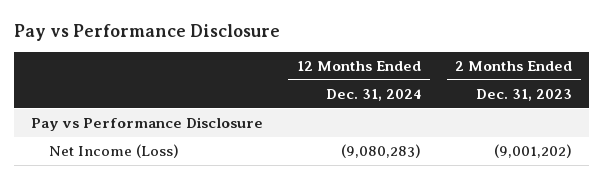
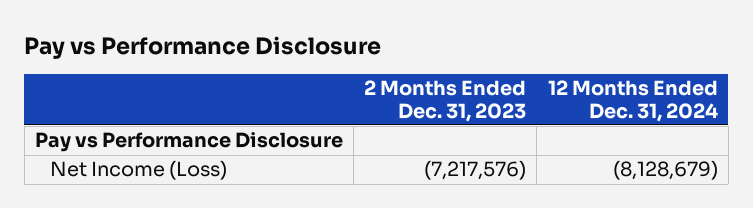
- | 12 Months Ended Dec. 31, 2024 | 2 Months Ended Dec. 31, 2023
+ | 2 Months Ended Dec. 31, 2023 | 12 Months Ended Dec. 31, 2024
- Net Income (Loss) | (9,080,283) | (9,001,202)
+ Net Income (Loss) | (7,217,576) | (8,128,679)

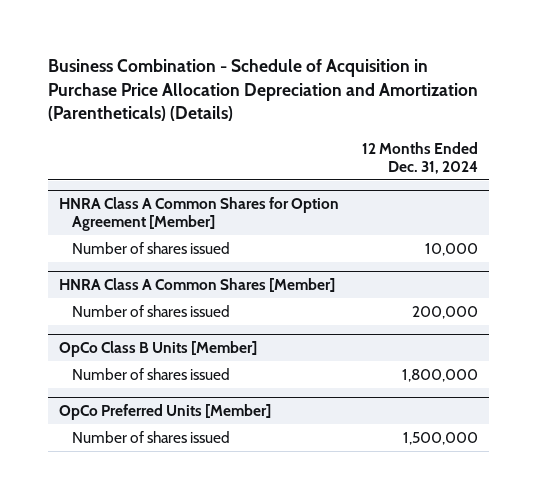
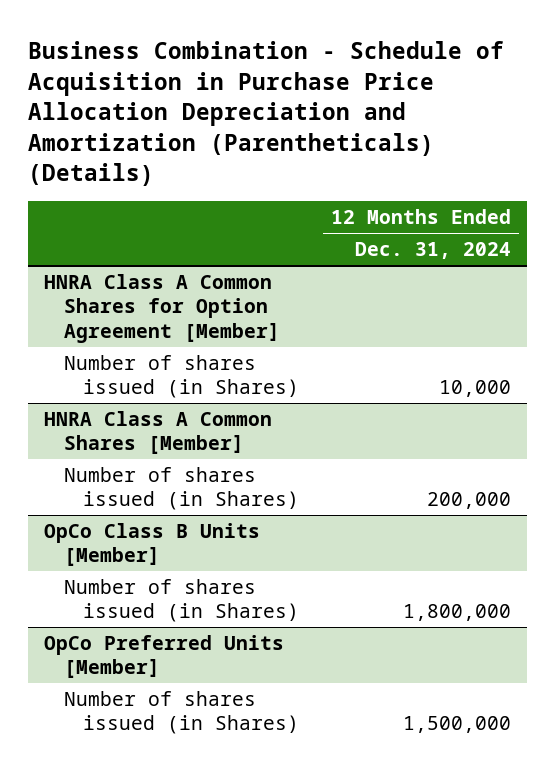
@ HNRA Class A Common Shares for Option Agreement [Member]
- Number of shares issued | 10,000
+ Number of shares issued (in Shares) | 10,000
@ HNRA Class A Common Shares [Member]
- Number of shares issued | 200,000
+ Number of shares issued (in Shares) | 200,000
@ OpCo Class B Units [Member]
- Number of shares issued | 1,800,000
+ Number of shares issued (in Shares) | 1,800,000
@ OpCo Preferred Units [Member]
- Number of shares issued | 1,500,000
+ Number of shares issued (in Shares) | 1,500,000

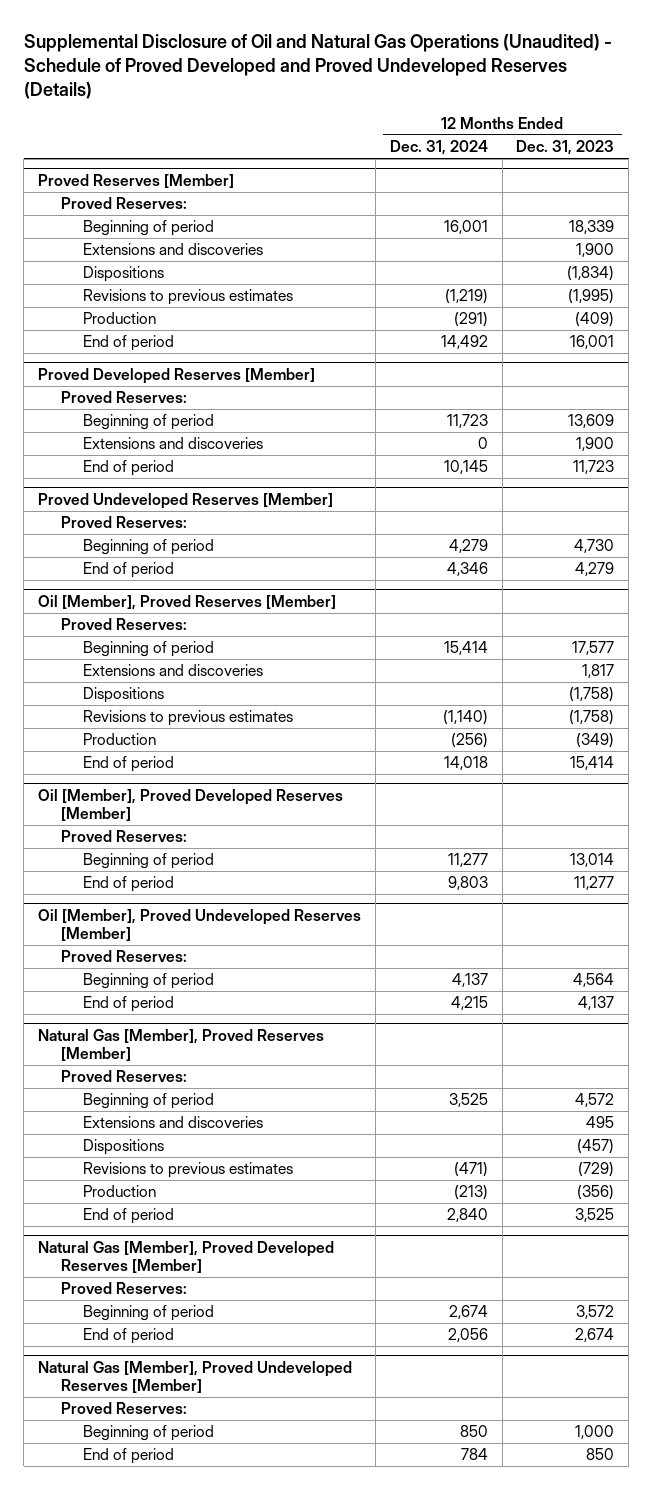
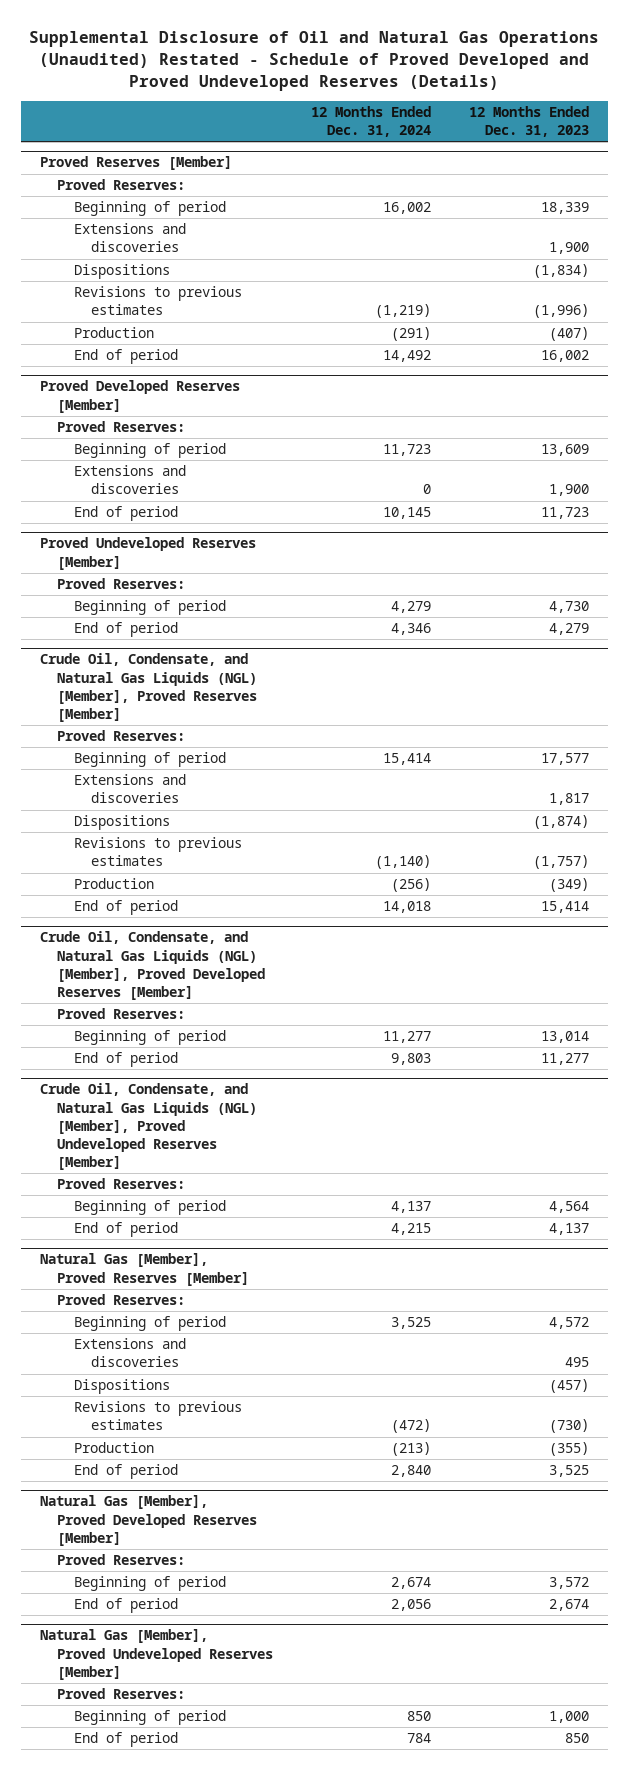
- Supplemental Disclosure of Oil and Natural Gas Operations (Unaudited) - Schedule of Proved Developed and Proved Undeveloped Reserves (Details)
+ Supplemental Disclosure of Oil and Natural Gas Operations (Unaudited) Restated - Schedule of Proved Developed and Proved Undeveloped Reserves (Details)
@ Proved Reserves [Member]
- Beginning of period | 16,001 | 18,339
+ Beginning of period | 16,002 | 18,339
- Revisions to previous estimates | (1,219) | (1,995)
- Production | (291) | (409)
- End of period | 14,492 | 16,001
+ Revisions to previous estimates | (1,219) | (1,996)
+ Production | (291) | (407)
+ End of period | 14,492 | 16,002
- Oil [Member], Proved Reserves [Member]
+ Crude Oil, Condensate, and Natural Gas Liquids (NGL) [Member], Proved Reserves [Member]
- Dispositions | | (1,758)
- Revisions to previous estimates | (1,140) | (1,758)
+ Dispositions | | (1,874)
+ Revisions to previous estimates | (1,140) | (1,757)
- Oil [Member], Proved Developed Reserves [Member]
+ Crude Oil, Condensate, and Natural Gas Liquids (NGL) [Member], Proved Developed Reserves [Member]
- Oil [Member], Proved Undeveloped Reserves [Member]
+ Crude Oil, Condensate, and Natural Gas Liquids (NGL) [Member], Proved Undeveloped Reserves [Member]
@ Natural Gas [Member], Proved Reserves [Member]
- Revisions to previous estimates | (471) | (729)
- Production | (213) | (356)
+ Revisions to previous estimates | (472) | (730)
+ Production | (213) | (355)

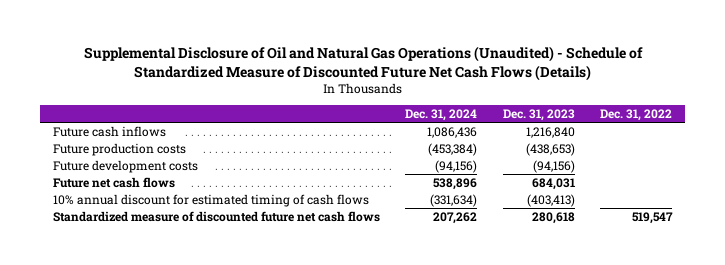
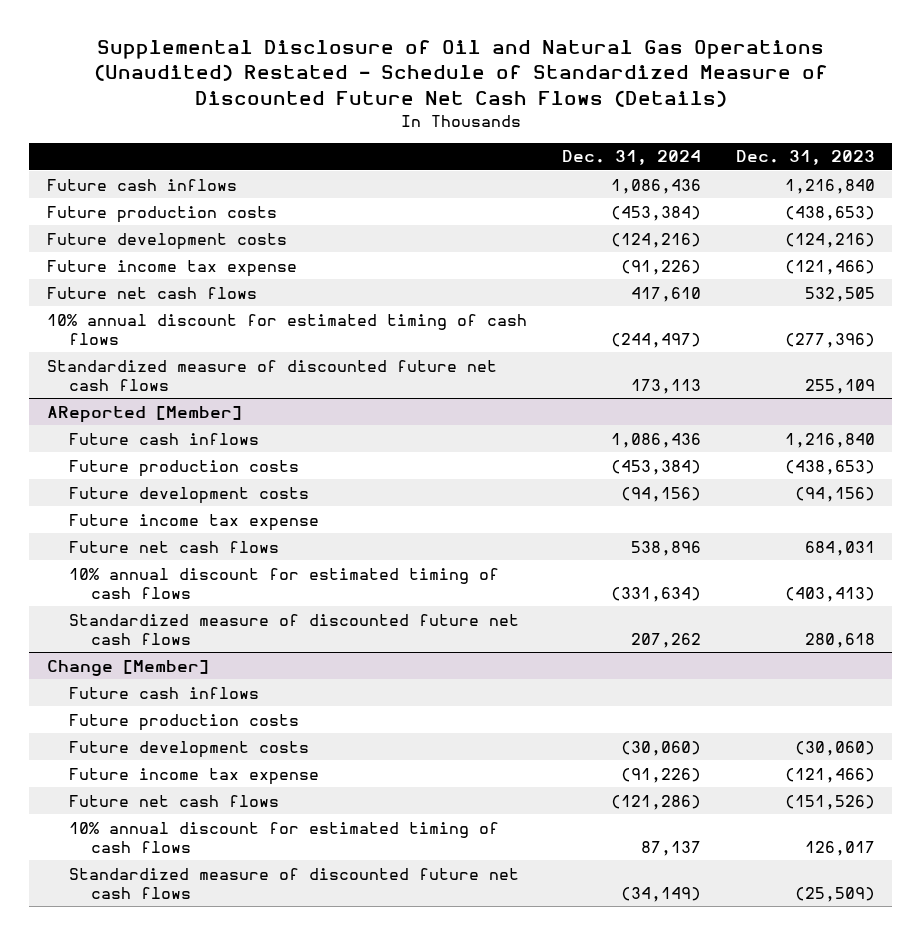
- Supplemental Disclosure of Oil and Natural Gas Operations (Unaudited) - Schedule of Standardized Measure of Discounted Future Net Cash Flows (Details)
+ Supplemental Disclosure of Oil and Natural Gas Operations (Unaudited) Restated - Schedule of Standardized Measure of Discounted Future Net Cash Flows (Details)
- | Dec. 31, 2024 | Dec. 31, 2023 | Dec. 31, 2022
+ | Dec. 31, 2024 | Dec. 31, 2023
+ Future development costs | (124,216) | (124,216)
+ Future income tax expense | (91,226) | (121,466)
+ Future net cash flows | 417,610 | 532,505
+ 10% annual discount for estimated timing of cash flows | (244,497) | (277,396)
+ Standardized measure of discounted future net cash flows | 173,113 | 255,109
+ AReported [Member]
+ Future cash inflows | 1,086,436 | 1,216,840
+ Future production costs | (453,384) | (438,653)
+ Future income tax expense
+ Change [Member]
+ Future cash inflows
+ Future production costs
+ Future development costs | (30,060) | (30,060)
+ Future income tax expense | (91,226) | (121,466)
+ Future net cash flows | (121,286) | (151,526)
+ 10% annual discount for estimated timing of cash flows | 87,137 | 126,017
+ Standardized measure of discounted future net cash flows | (34,149) | (25,509)

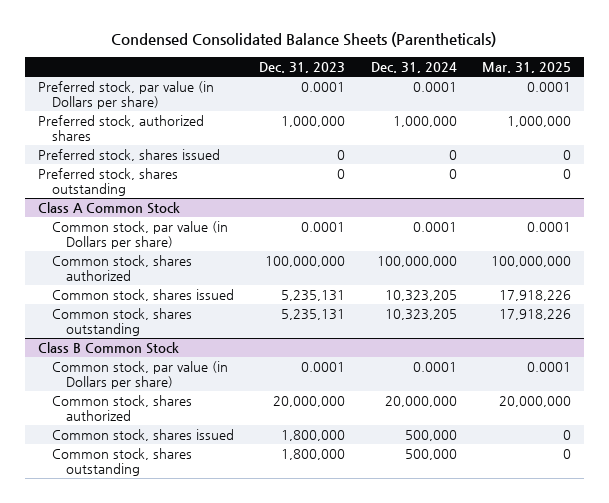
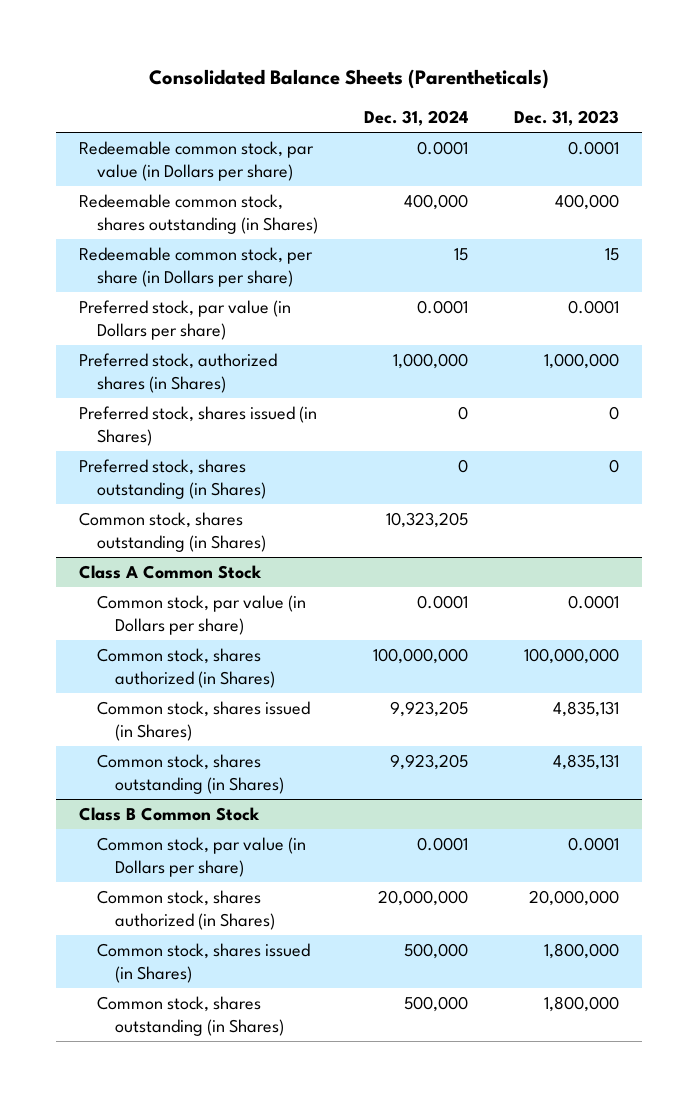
- Condensed Consolidated Balance Sheets (Parentheticals)
+ Consolidated Balance Sheets (Parentheticals)
- | Dec. 31, 2023 | Dec. 31, 2024 | Mar. 31, 2025
+ | Dec. 31, 2024 | Dec. 31, 2023
+ Redeemable common stock, par value (in Dollars per share) | 0.0001 | 0.0001
+ Redeemable common stock, shares outstanding (in Shares) | 400,000 | 400,000
+ Redeemable common stock, per share (in Dollars per share) | 15 | 15
- Preferred stock, authorized shares | 1,000,000 | 1,000,000 | 1,000,000
- Preferred stock, shares issued | 0 | 0 | 0
- Preferred stock, shares outstanding | 0 | 0 | 0
+ Preferred stock, authorized shares (in Shares) | 1,000,000 | 1,000,000
+ Preferred stock, shares issued (in Shares) | 0 | 0
+ Preferred stock, shares outstanding (in Shares) | 0 | 0
+ Common stock, shares outstanding (in Shares) | 10,323,205 |
@ Class A Common Stock
- Common stock, shares authorized | 100,000,000 | 100,000,000 | 100,000,000
- Common stock, shares issued | 5,235,131 | 10,323,205 | 17,918,226
- Common stock, shares outstanding | 5,235,131 | 10,323,205 | 17,918,226
+ Common stock, shares authorized (in Shares) | 100,000,000 | 100,000,000
+ Common stock, shares issued (in Shares) | 9,923,205 | 4,835,131
+ Common stock, shares outstanding (in Shares) | 9,923,205 | 4,835,131
@ Class B Common Stock
- Common stock, shares authorized | 20,000,000 | 20,000,000 | 20,000,000
- Common stock, shares issued | 1,800,000 | 500,000 | 0
- Common stock, shares outstanding | 1,800,000 | 500,000 | 0
+ Common stock, shares authorized (in Shares) | 20,000,000 | 20,000,000
+ Common stock, shares issued (in Shares) | 500,000 | 1,800,000
+ Common stock, shares outstanding (in Shares) | 500,000 | 1,800,000

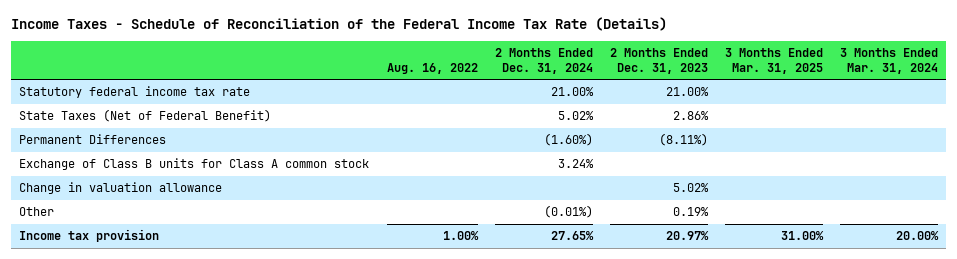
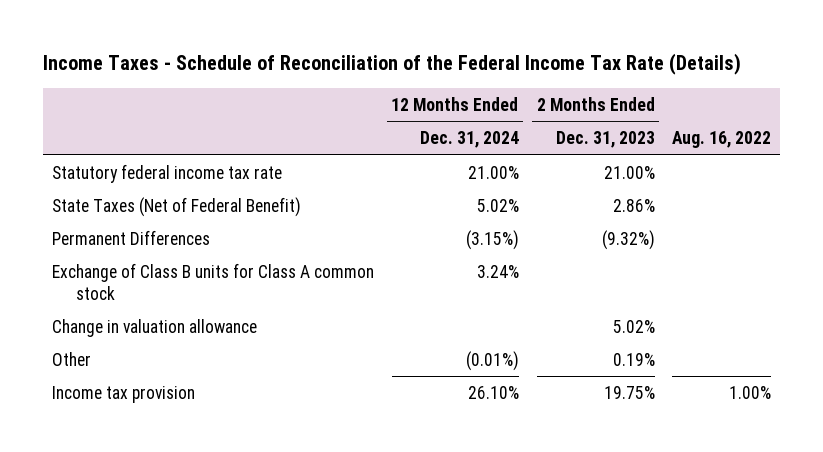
- | Aug. 16, 2022 | 2 Months Ended Dec. 31, 2024 | 2 Months Ended Dec. 31, 2023 | 3 Months Ended Mar. 31, 2025 | 3 Months Ended Mar. 31, 2024
+ | 12 Months Ended Dec. 31, 2024 | 2 Months Ended Dec. 31, 2023 | Aug. 16, 2022
- Permanent Differences | | (1.60%) | (8.11%) | |
+ Permanent Differences | (3.15%) | (9.32%) |
- Income tax provision | 1.00% | 27.65% | 20.97% | 31.00% | 20.00%
+ Income tax provision | 26.10% | 19.75% | 1.00%

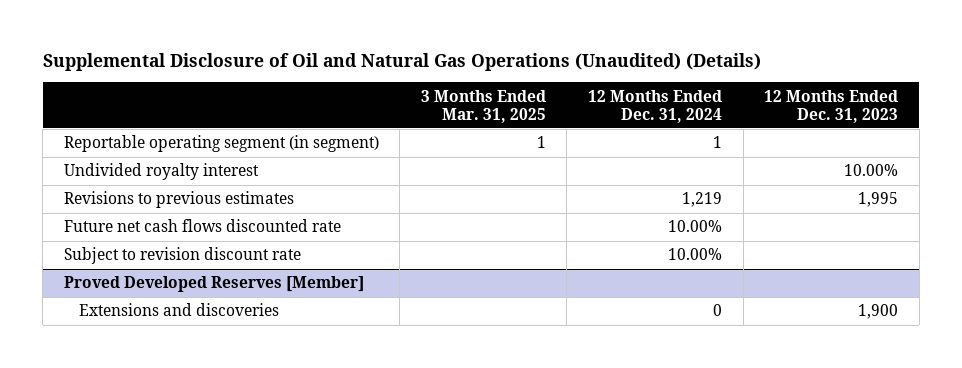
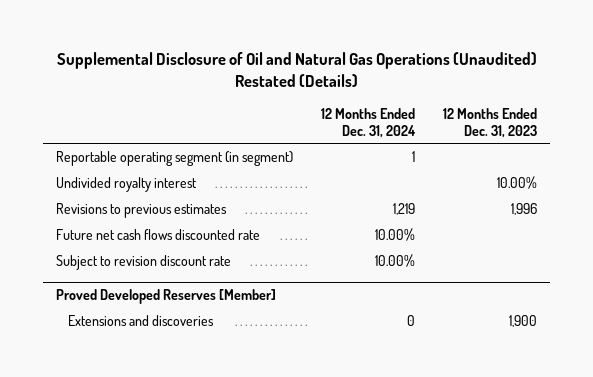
- Supplemental Disclosure of Oil and Natural Gas Operations (Unaudited) (Details)
+ Supplemental Disclosure of Oil and Natural Gas Operations (Unaudited) Restated (Details)
- | 3 Months Ended Mar. 31, 2025 | 12 Months Ended Dec. 31, 2024 | 12 Months Ended Dec. 31, 2023
+ | 12 Months Ended Dec. 31, 2024 | 12 Months Ended Dec. 31, 2023
- Revisions to previous estimates | | 1,219 | 1,995
+ Revisions to previous estimates | 1,219 | 1,996

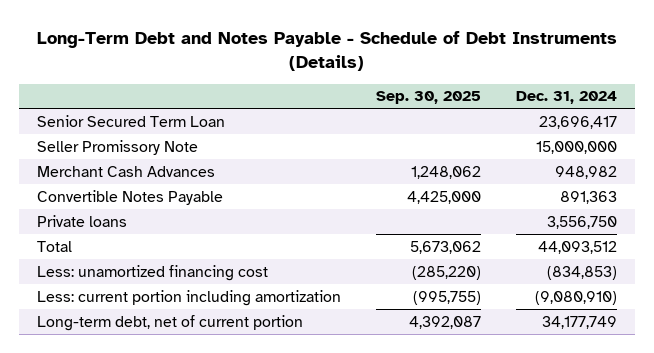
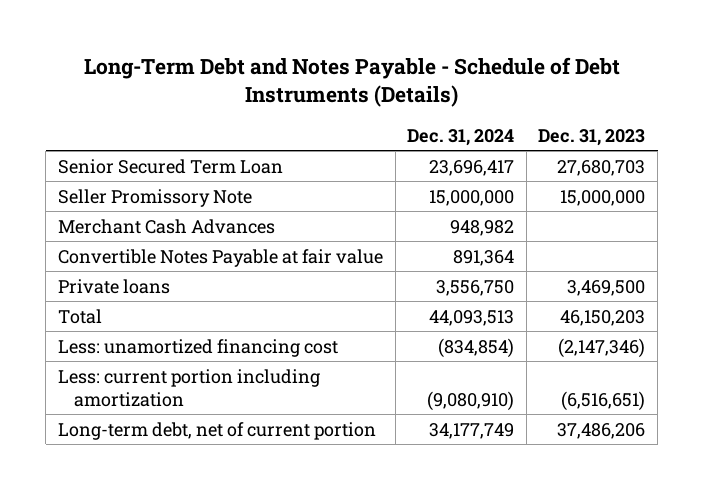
- | Sep. 30, 2025 | Dec. 31, 2024
+ | Dec. 31, 2024 | Dec. 31, 2023
- Convertible Notes Payable | 4,425,000 | 891,363
+ Convertible Notes Payable at fair value | 891,364 |
- Total | 5,673,062 | 44,093,512
- Less: unamortized financing cost | (285,220) | (834,853)
+ Total | 44,093,513 | 46,150,203
+ Less: unamortized financing cost | (834,854) | (2,147,346)

